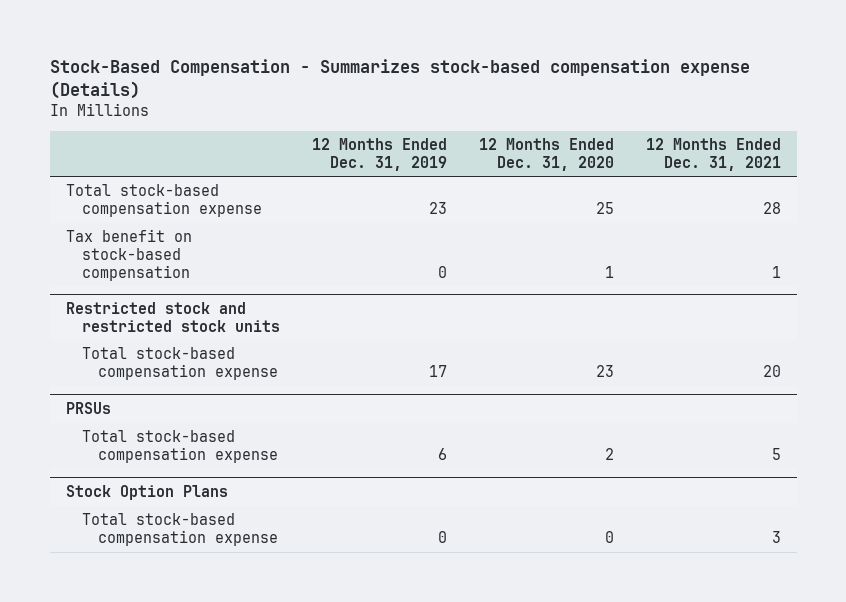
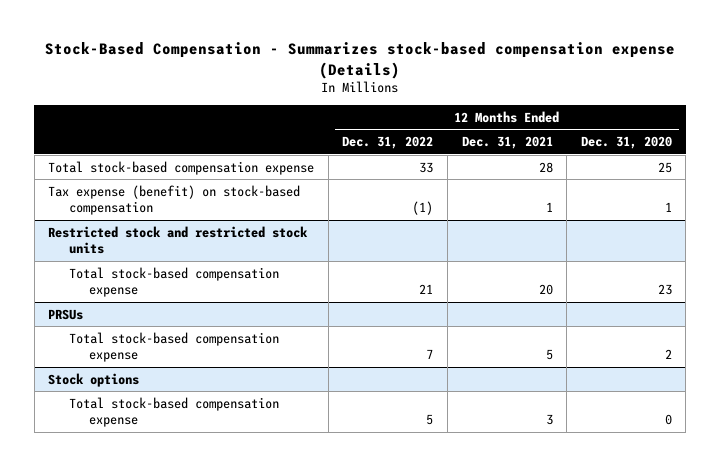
- | 12 Months Ended Dec. 31, 2019 | 12 Months Ended Dec. 31, 2020 | 12 Months Ended Dec. 31, 2021
+ | 12 Months Ended Dec. 31, 2022 | 12 Months Ended Dec. 31, 2021 | 12 Months Ended Dec. 31, 2020
- Tax benefit on stock-based compensation | 0 | 1 | 1
+ Tax expense (benefit) on stock-based compensation | (1) | 1 | 1
- Stock Option Plans
+ Stock options

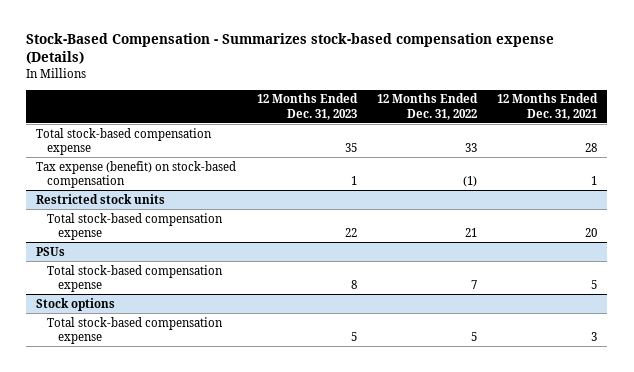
- | 12 Months Ended Dec. 31, 2022 | 12 Months Ended Dec. 31, 2021 | 12 Months Ended Dec. 31, 2020
+ | 12 Months Ended Dec. 31, 2023 | 12 Months Ended Dec. 31, 2022 | 12 Months Ended Dec. 31, 2021
- Restricted stock and restricted stock units
+ Restricted stock units
- PRSUs
+ PSUs

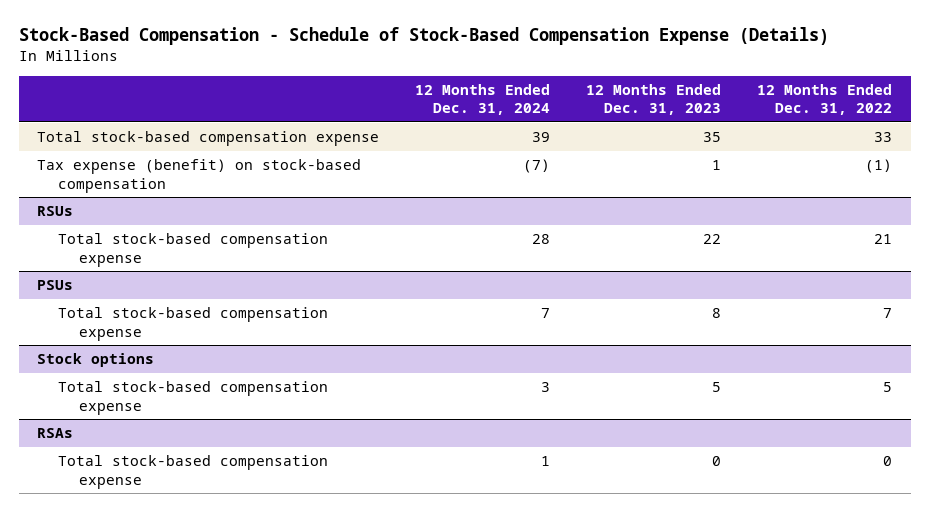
- Stock-Based Compensation - Summarizes stock-based compensation expense (Details)
+ Stock-Based Compensation - Schedule of Stock-Based Compensation Expense (Details)
- | 12 Months Ended Dec. 31, 2023 | 12 Months Ended Dec. 31, 2022 | 12 Months Ended Dec. 31, 2021
+ | 12 Months Ended Dec. 31, 2024 | 12 Months Ended Dec. 31, 2023 | 12 Months Ended Dec. 31, 2022
- Restricted stock units
+ RSUs
+ RSAs
+ Total stock-based compensation expense | 1 | 0 | 0

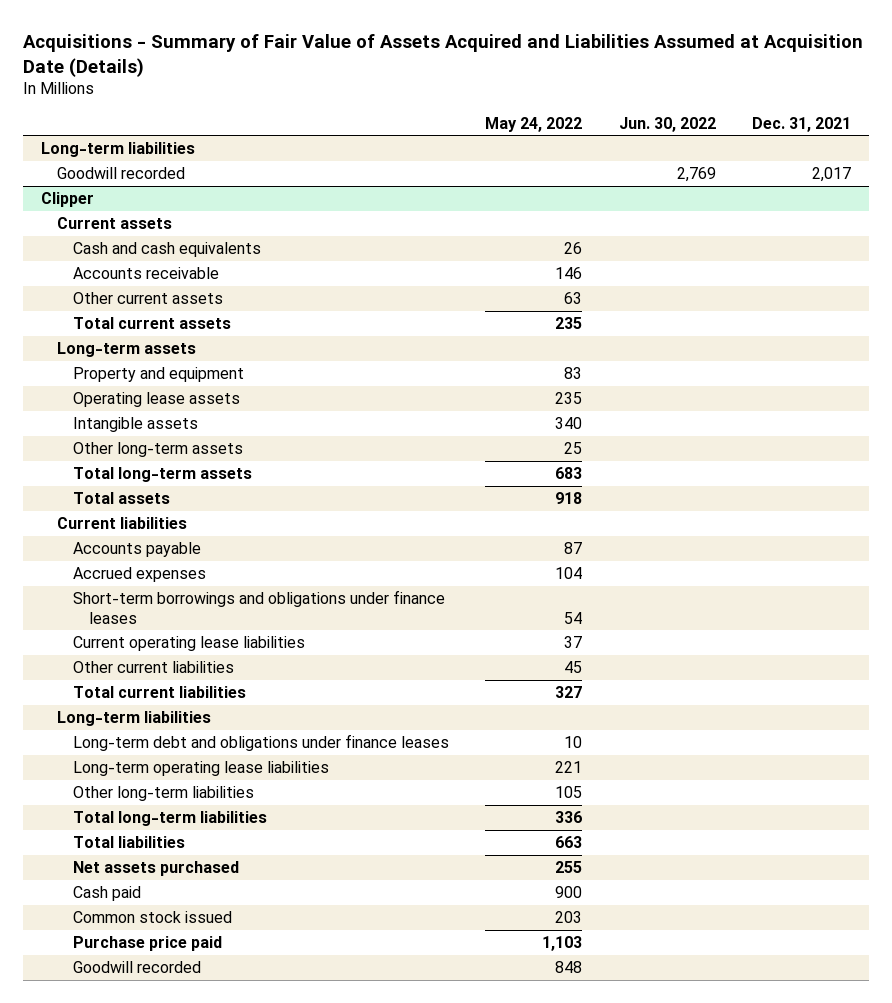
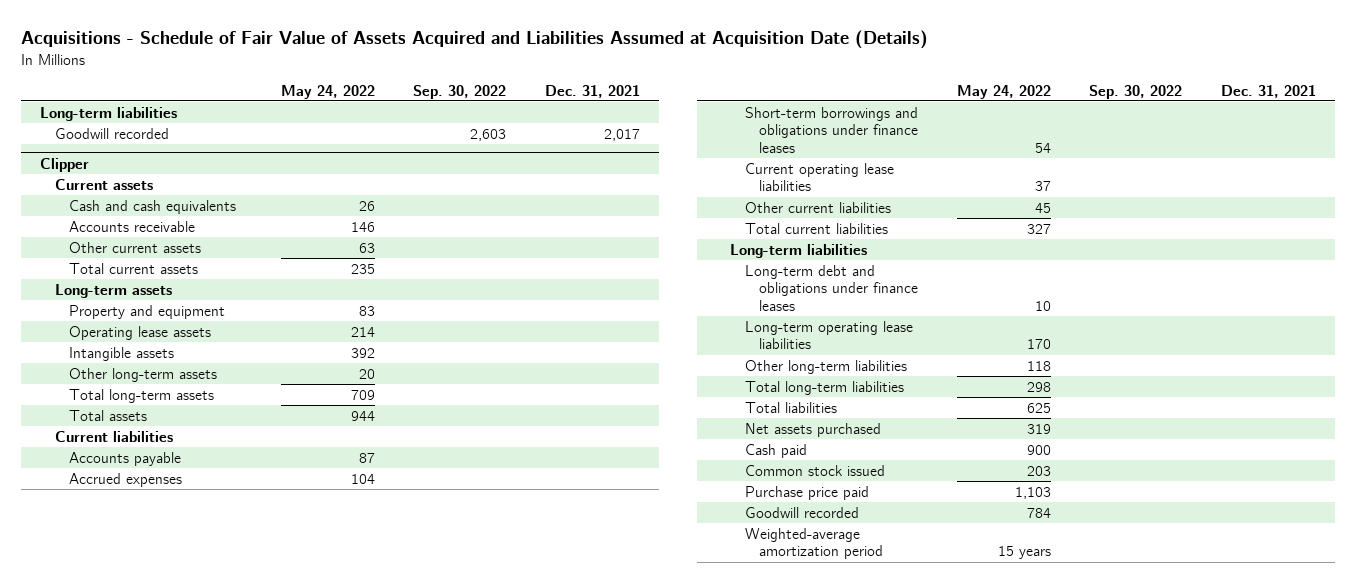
- Acquisitions - Summary of Fair Value of Assets Acquired and Liabilities Assumed at Acquisition Date (Details)
+ Acquisitions - Schedule of Fair Value of Assets Acquired and Liabilities Assumed at Acquisition Date (Details)
- | May 24, 2022 | Jun. 30, 2022 | Dec. 31, 2021
+ | May 24, 2022 | Sep. 30, 2022 | Dec. 31, 2021
@ Clipper
- Operating lease assets | 235 | |
- Intangible assets | 340 | |
- Other long-term assets | 25 | |
- Total long-term assets | 683 | |
- Total assets | 918 | |
+ Operating lease assets | 214 | |
+ Intangible assets | 392 | |
+ Other long-term assets | 20 | |
+ Total long-term assets | 709 | |
+ Total assets | 944 | |
- Long-term operating lease liabilities | 221 | |
- Other long-term liabilities | 105 | |
- Total long-term liabilities | 336 | |
- Total liabilities | 663 | |
- Net assets purchased | 255 | |
+ Long-term operating lease liabilities | 170 | |
+ Other long-term liabilities | 118 | |
+ Total long-term liabilities | 298 | |
+ Total liabilities | 625 | |
+ Net assets purchased | 319 | |
- Goodwill recorded | 848 | |
+ Goodwill recorded | 784 | |
+ Weighted-average amortization period | 15 years | |

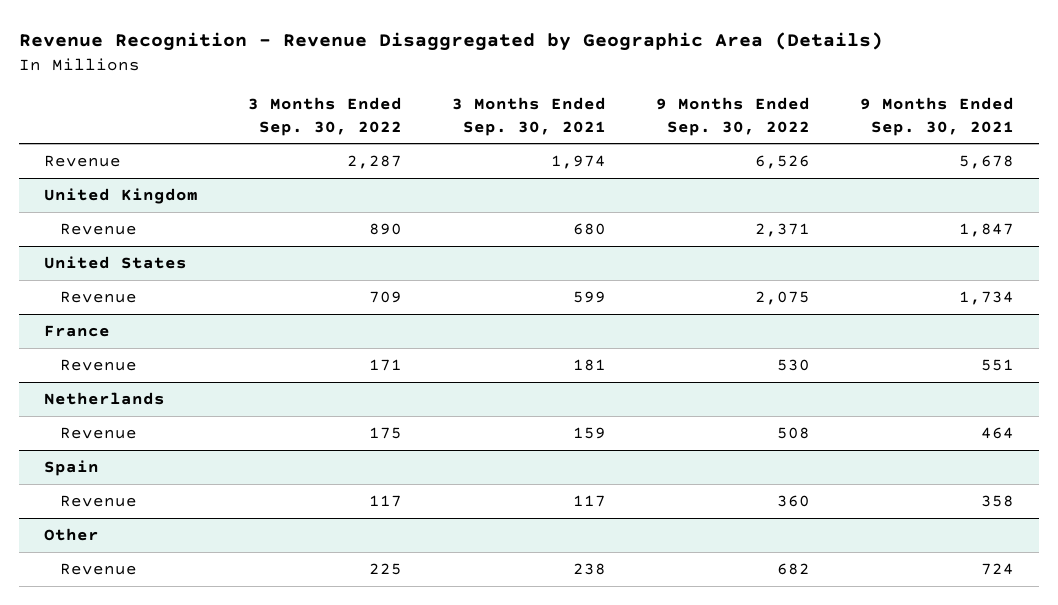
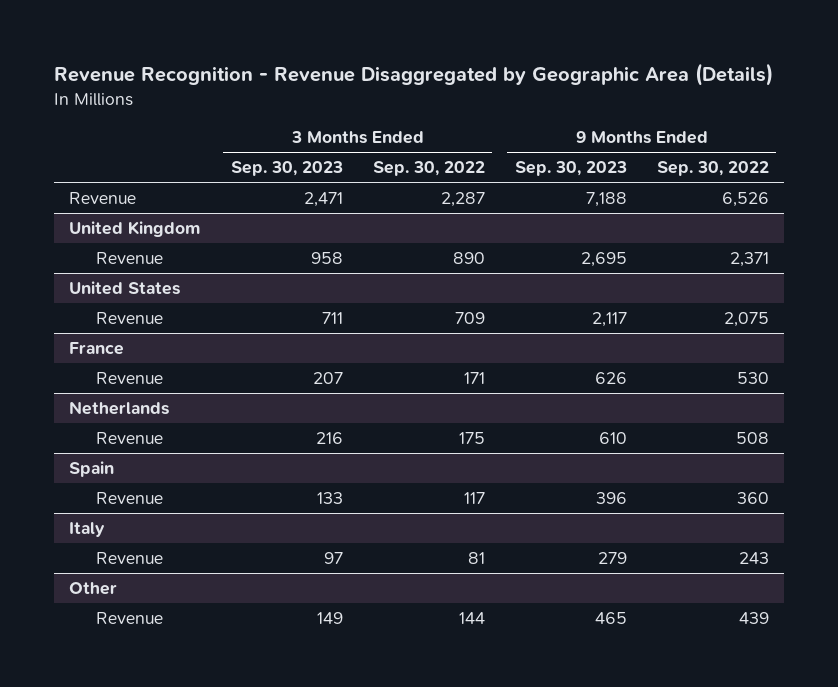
- | 3 Months Ended Sep. 30, 2022 | 3 Months Ended Sep. 30, 2021 | 9 Months Ended Sep. 30, 2022 | 9 Months Ended Sep. 30, 2021
+ | 3 Months Ended Sep. 30, 2023 | 3 Months Ended Sep. 30, 2022 | 9 Months Ended Sep. 30, 2023 | 9 Months Ended Sep. 30, 2022
+ Italy
+ Revenue | 97 | 81 | 279 | 243
@ Other
- Revenue | 225 | 238 | 682 | 724
+ Revenue | 149 | 144 | 465 | 439

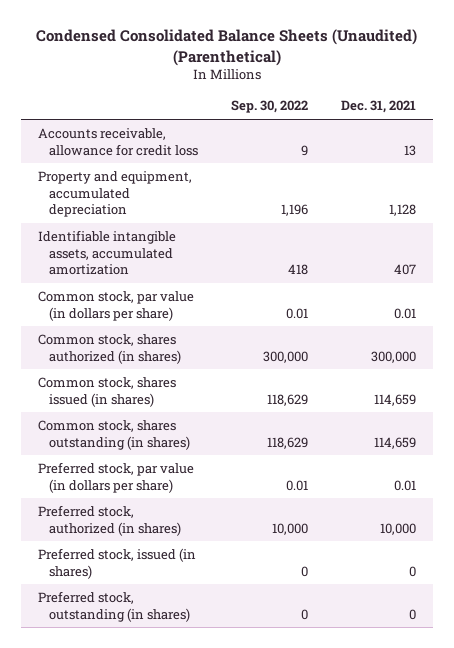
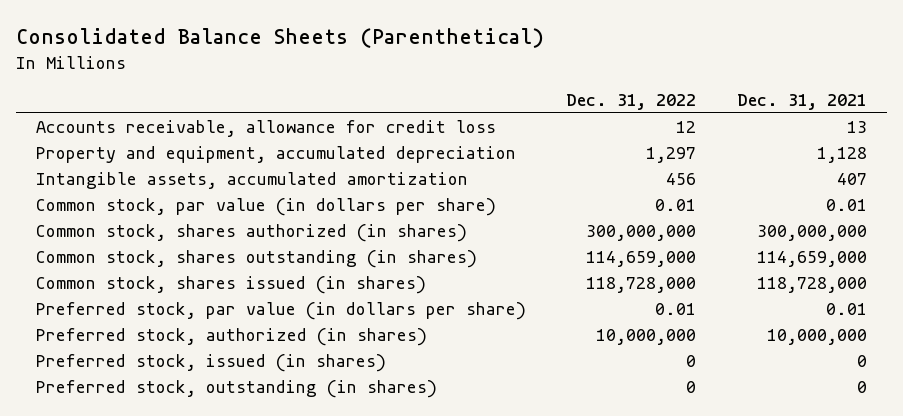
- Condensed Consolidated Balance Sheets (Unaudited) (Parenthetical)
+ Consolidated Balance Sheets (Parenthetical)
- | Sep. 30, 2022 | Dec. 31, 2021
+ | Dec. 31, 2022 | Dec. 31, 2021
- Identifiable intangible assets, accumulated amortization | 418 | 407
+ Intangible assets, accumulated amortization | 456 | 407
- Common stock, shares authorized (in shares) | 300,000 | 300,000
- Common stock, shares issued (in shares) | 118,629 | 114,659
- Common stock, shares outstanding (in shares) | 118,629 | 114,659
+ Common stock, shares authorized (in shares) | 300,000,000 | 300,000,000
+ Common stock, shares outstanding (in shares) | 114,659,000 | 114,659,000
+ Common stock, shares issued (in shares) | 118,728,000 | 118,728,000
- Preferred stock, authorized (in shares) | 10,000 | 10,000
+ Preferred stock, authorized (in shares) | 10,000,000 | 10,000,000

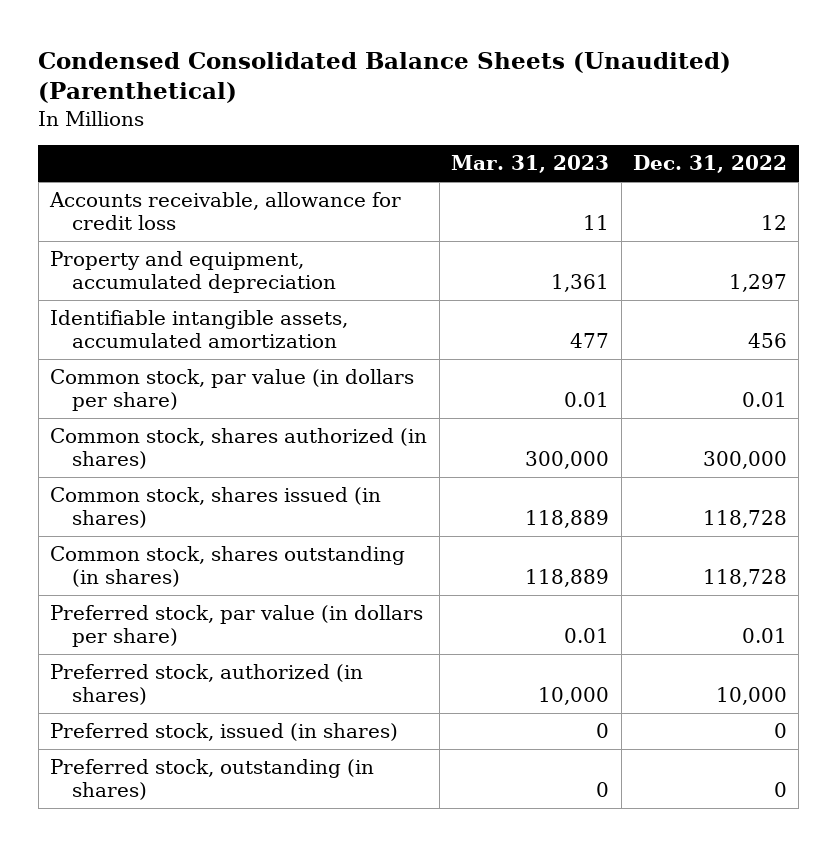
- Consolidated Balance Sheets (Parenthetical)
+ Condensed Consolidated Balance Sheets (Unaudited) (Parenthetical)
- | Dec. 31, 2022 | Dec. 31, 2021
+ | Mar. 31, 2023 | Dec. 31, 2022
- Intangible assets, accumulated amortization | 456 | 407
+ Identifiable intangible assets, accumulated amortization | 477 | 456
- Common stock, shares authorized (in shares) | 300,000,000 | 300,000,000
- Common stock, shares outstanding (in shares) | 114,659,000 | 114,659,000
- Common stock, shares issued (in shares) | 118,728,000 | 118,728,000
+ Common stock, shares authorized (in shares) | 300,000 | 300,000
+ Common stock, shares issued (in shares) | 118,889 | 118,728
+ Common stock, shares outstanding (in shares) | 118,889 | 118,728
- Preferred stock, authorized (in shares) | 10,000,000 | 10,000,000
+ Preferred stock, authorized (in shares) | 10,000 | 10,000

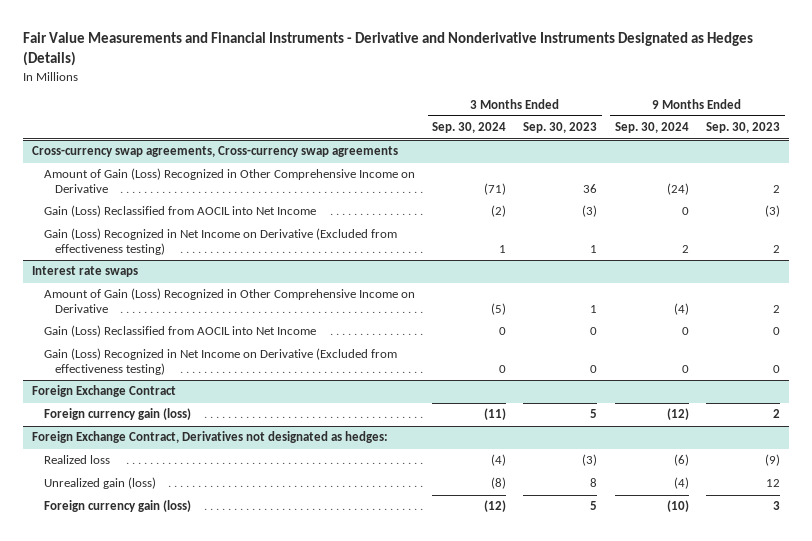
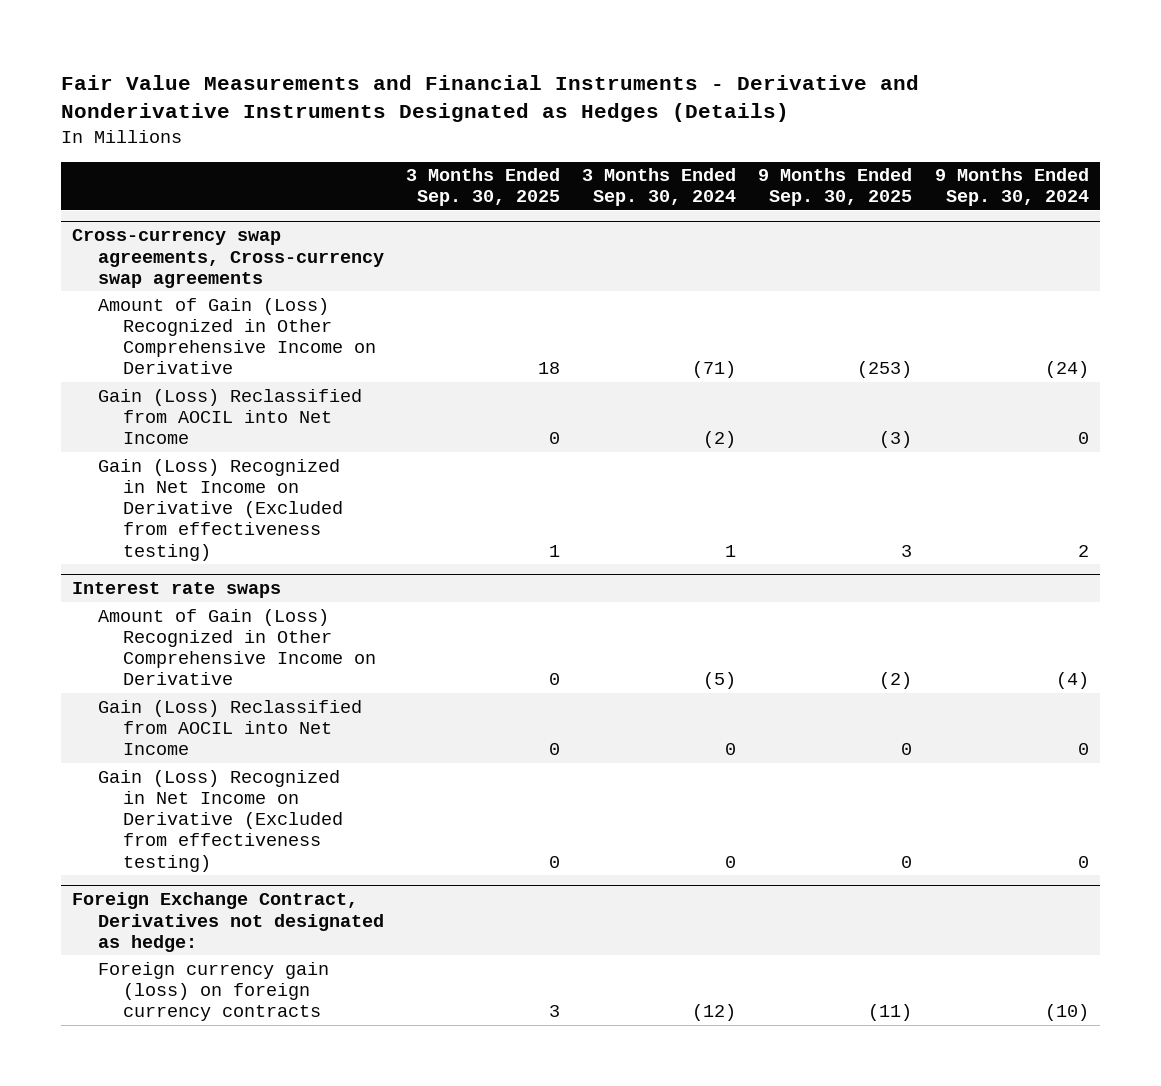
- | 3 Months Ended Sep. 30, 2024 | 3 Months Ended Sep. 30, 2023 | 9 Months Ended Sep. 30, 2024 | 9 Months Ended Sep. 30, 2023
+ | 3 Months Ended Sep. 30, 2025 | 3 Months Ended Sep. 30, 2024 | 9 Months Ended Sep. 30, 2025 | 9 Months Ended Sep. 30, 2024
- Foreign Exchange Contract
- Foreign currency gain (loss) | (11) | 5 | (12) | 2
- Foreign Exchange Contract, Derivatives not designated as hedges:
- Realized loss | (4) | (3) | (6) | (9)
- Unrealized gain (loss) | (8) | 8 | (4) | 12
- Foreign currency gain (loss) | (12) | 5 | (10) | 3
+ Foreign Exchange Contract, Derivatives not designated as hedge:
+ Foreign currency gain (loss) on foreign currency contracts | 3 | (12) | (11) | (10)

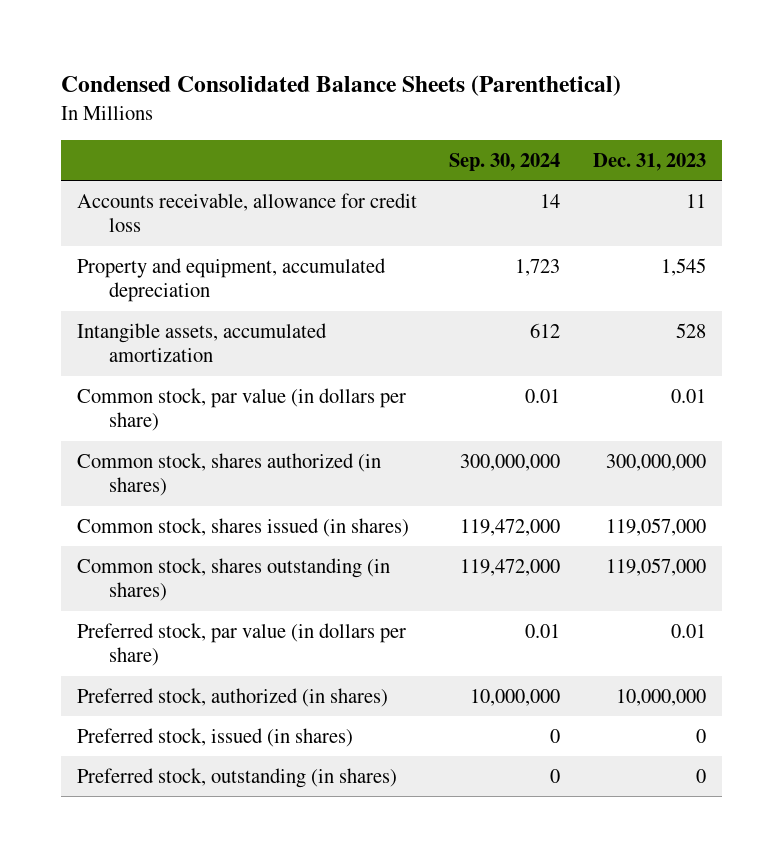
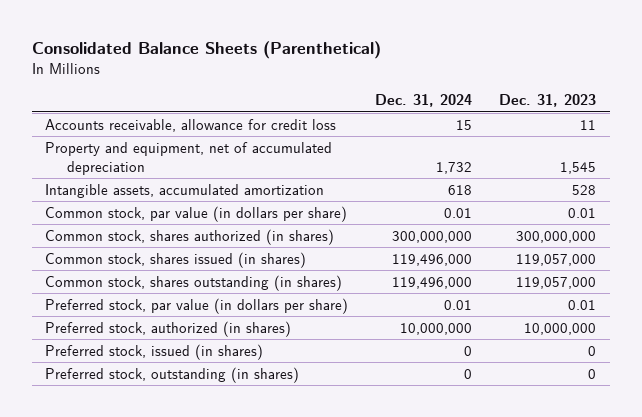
- Condensed Consolidated Balance Sheets (Parenthetical)
+ Consolidated Balance Sheets (Parenthetical)
- | Sep. 30, 2024 | Dec. 31, 2023
+ | Dec. 31, 2024 | Dec. 31, 2023
- Property and equipment, accumulated depreciation | 1,723 | 1,545
+ Property and equipment, net of accumulated depreciation | 1,732 | 1,545

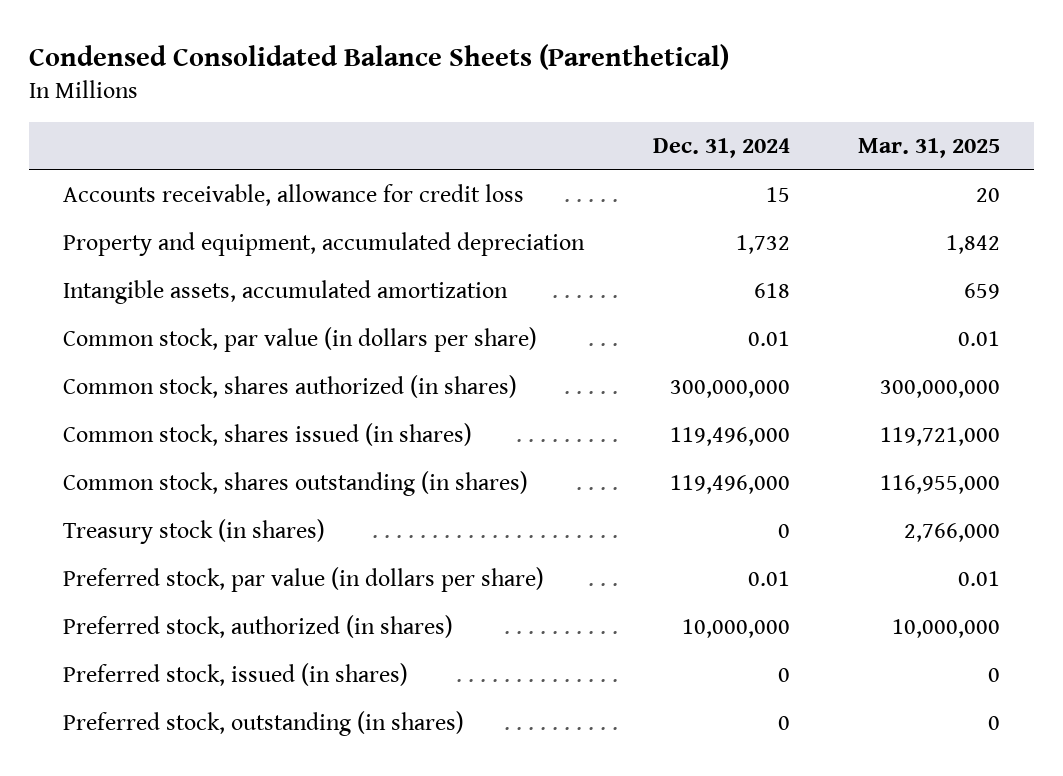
- Consolidated Balance Sheets (Parenthetical)
+ Condensed Consolidated Balance Sheets (Parenthetical)
- | Dec. 31, 2024 | Dec. 31, 2023
+ | Dec. 31, 2024 | Mar. 31, 2025
- Property and equipment, net of accumulated depreciation | 1,732 | 1,545
+ Property and equipment, accumulated depreciation | 1,732 | 1,842
+ Treasury stock (in shares) | 0 | 2,766,000

